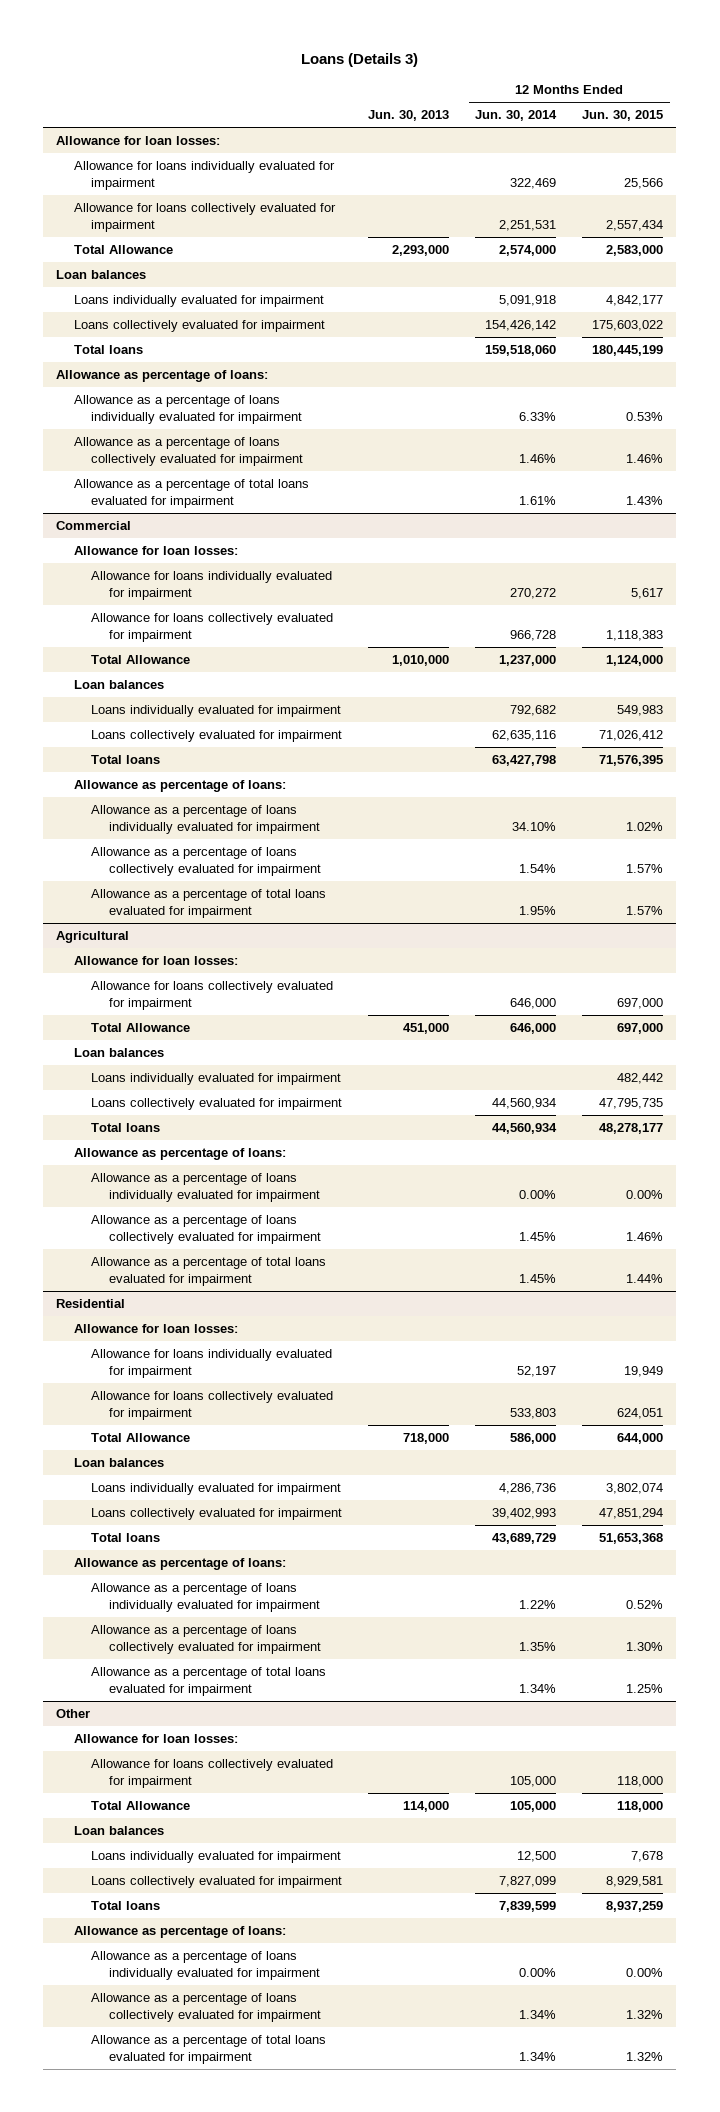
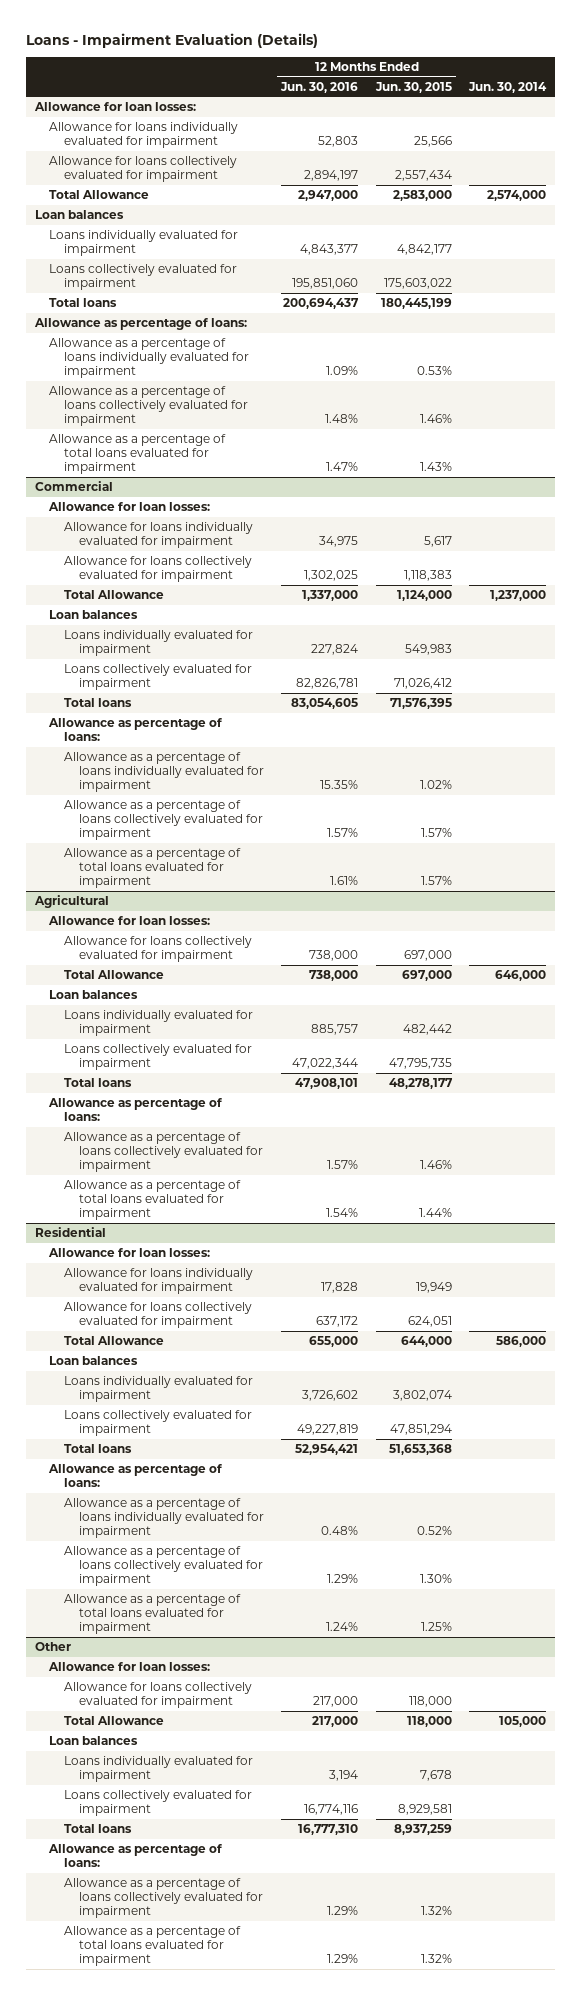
- Loans (Details 3)
+ Loans - Impairment Evaluation (Details)
- | Jun. 30, 2013 | 12 Months Ended Jun. 30, 2014 | 12 Months Ended Jun. 30, 2015
+ | 12 Months Ended Jun. 30, 2016 | 12 Months Ended Jun. 30, 2015 | Jun. 30, 2014
@ Agricultural
- Allowance as a percentage of loans individually evaluated for impairment | | 0.00% | 0.00%
@ Other
- Allowance as a percentage of loans individually evaluated for impairment | | 0.00% | 0.00%

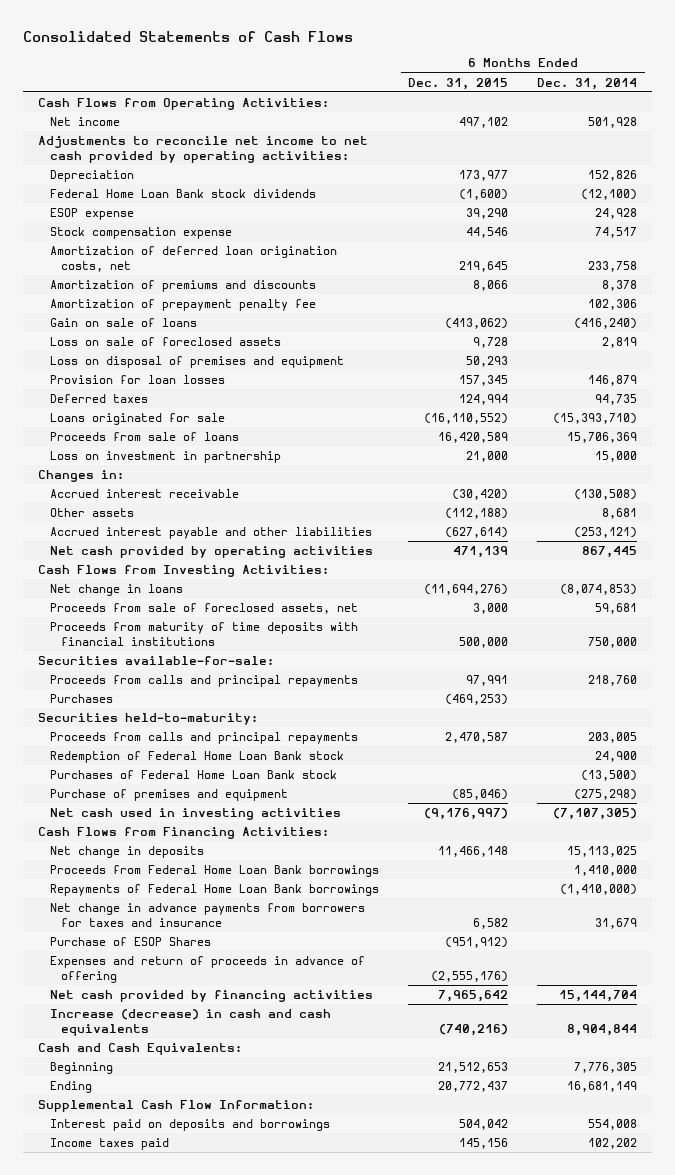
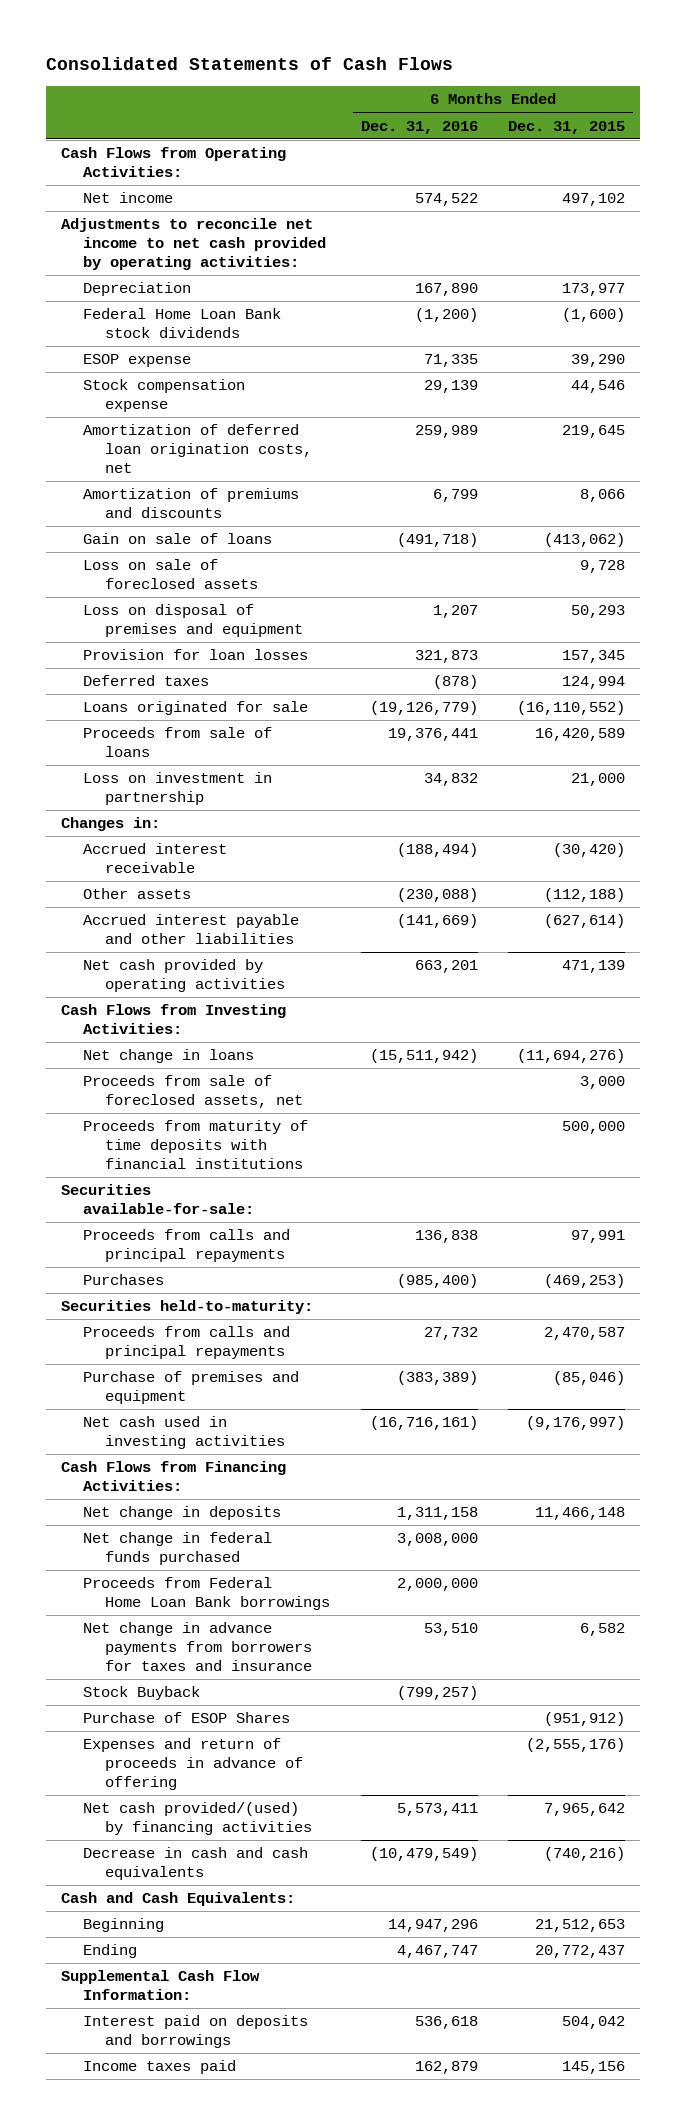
- | 6 Months Ended Dec. 31, 2015 | 6 Months Ended Dec. 31, 2014
+ | 6 Months Ended Dec. 31, 2016 | 6 Months Ended Dec. 31, 2015
- Amortization of prepayment penalty fee | | 102,306
- Redemption of Federal Home Loan Bank stock | | 24,900
- Purchases of Federal Home Loan Bank stock | | (13,500)
+ Net change in federal funds purchased | 3,008,000 |
- Repayments of Federal Home Loan Bank borrowings | | (1,410,000)
+ Stock Buyback | (799,257) |
- Net cash provided by financing activities | 7,965,642 | 15,144,704
- Increase (decrease) in cash and cash equivalents | (740,216) | 8,904,844
+ Net cash provided/(used) by financing activities | 5,573,411 | 7,965,642
+ Decrease in cash and cash equivalents | (10,479,549) | (740,216)

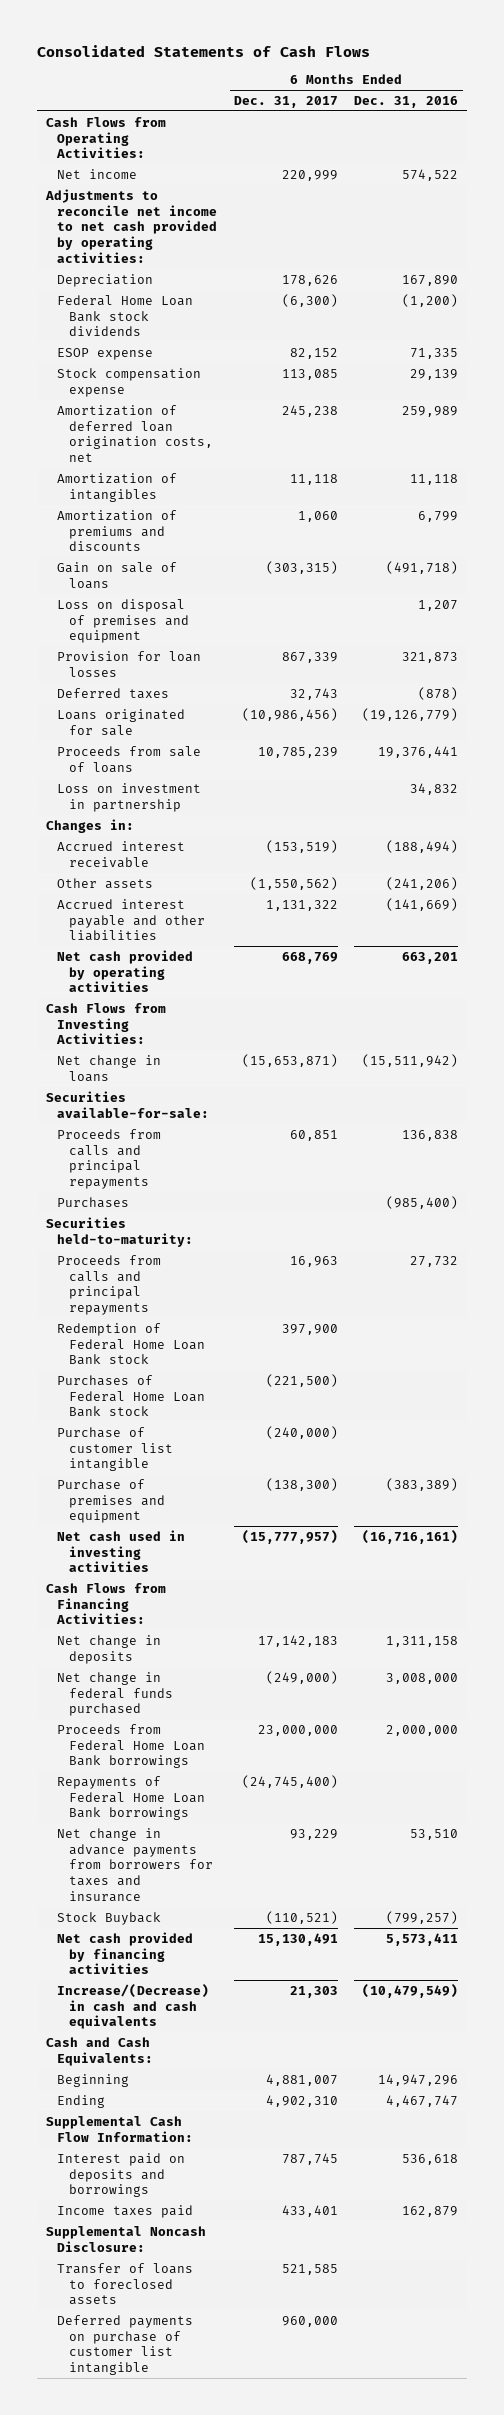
- | 6 Months Ended Dec. 31, 2016 | 6 Months Ended Dec. 31, 2015
+ | 6 Months Ended Dec. 31, 2017 | 6 Months Ended Dec. 31, 2016
+ Amortization of intangibles | 11,118 | 11,118
- Loss on sale of foreclosed assets | | 9,728
- Other assets | (230,088) | (112,188)
+ Other assets | (1,550,562) | (241,206)
- Proceeds from sale of foreclosed assets, net | | 3,000
- Proceeds from maturity of time deposits with financial institutions | | 500,000
+ Redemption of Federal Home Loan Bank stock | 397,900 |
+ Purchases of Federal Home Loan Bank stock | (221,500) |
+ Purchase of customer list intangible | (240,000) |
+ Repayments of Federal Home Loan Bank borrowings | (24,745,400) |
- Purchase of ESOP Shares | | (951,912)
- Expenses and return of proceeds in advance of offering | | (2,555,176)
- Net cash provided/(used) by financing activities | 5,573,411 | 7,965,642
- Decrease in cash and cash equivalents | (10,479,549) | (740,216)
+ Net cash provided by financing activities | 15,130,491 | 5,573,411
+ Increase/(Decrease) in cash and cash equivalents | 21,303 | (10,479,549)
+ Supplemental Noncash Disclosure:
+ Transfer of loans to foreclosed assets | 521,585 |
+ Deferred payments on purchase of customer list intangible | 960,000 |

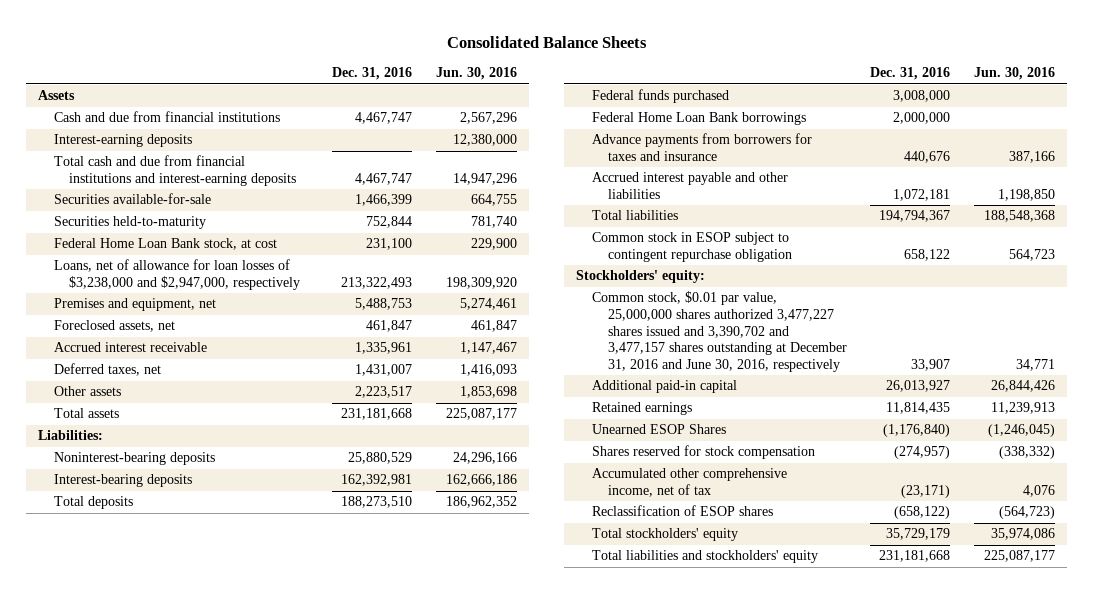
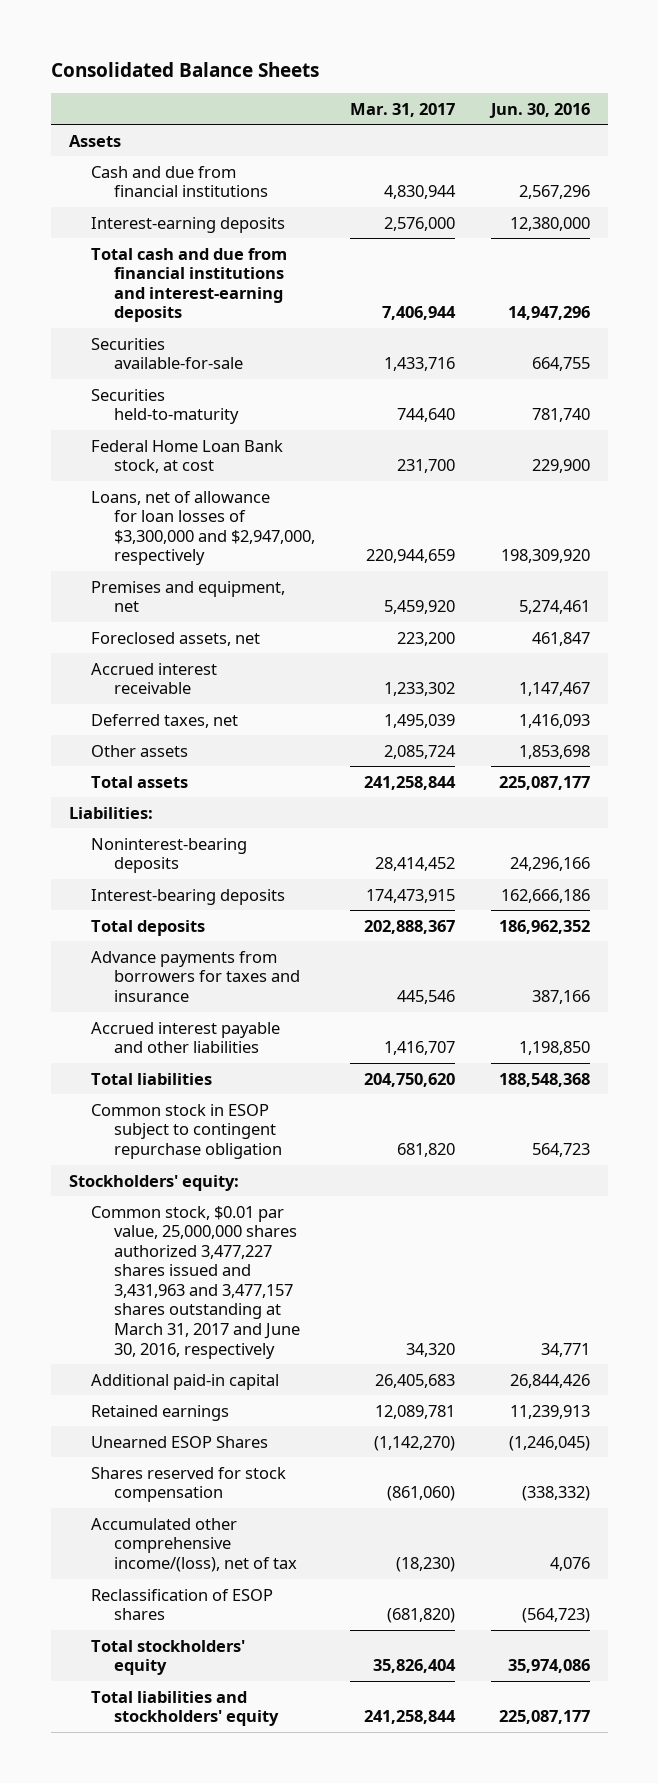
- | Dec. 31, 2016 | Jun. 30, 2016
+ | Mar. 31, 2017 | Jun. 30, 2016
- Loans, net of allowance for loan losses of $3,238,000 and $2,947,000, respectively | 213,322,493 | 198,309,920
+ Loans, net of allowance for loan losses of $3,300,000 and $2,947,000, respectively | 220,944,659 | 198,309,920
- Federal funds purchased | 3,008,000 |
- Federal Home Loan Bank borrowings | 2,000,000 |
- Common stock, $0.01 par value, 25,000,000 shares authorized 3,477,227 shares issued and 3,390,702 and 3,477,157 shares outstanding at December 31, 2016 and June 30, 2016, respectively | 33,907 | 34,771
+ Common stock, $0.01 par value, 25,000,000 shares authorized 3,477,227 shares issued and 3,431,963 and 3,477,157 shares outstanding at March 31, 2017 and June 30, 2016, respectively | 34,320 | 34,771
- Accumulated other comprehensive income, net of tax | (23,171) | 4,076
+ Accumulated other comprehensive income/(loss), net of tax | (18,230) | 4,076

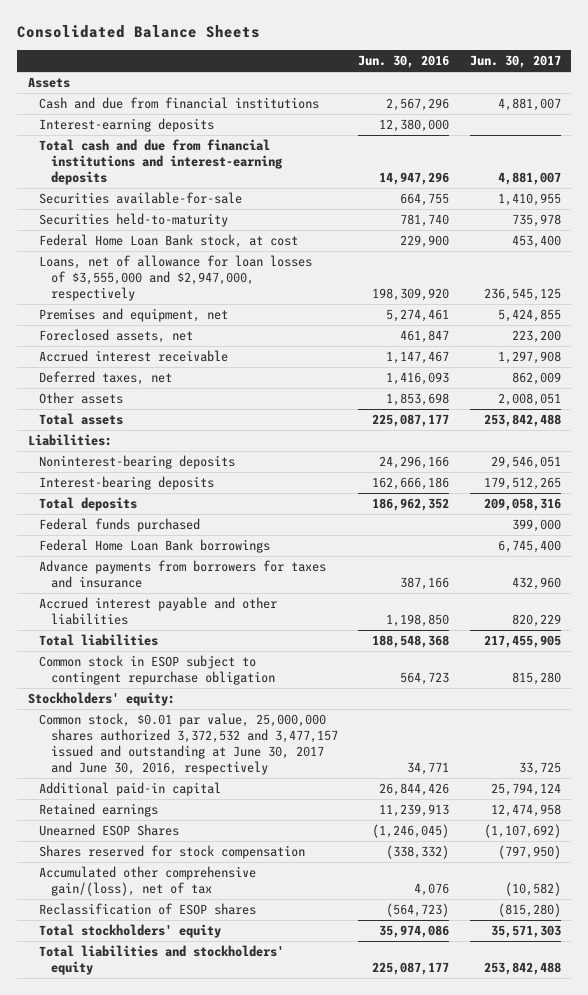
- | Mar. 31, 2017 | Jun. 30, 2016
+ | Jun. 30, 2016 | Jun. 30, 2017
- Loans, net of allowance for loan losses of $3,300,000 and $2,947,000, respectively | 220,944,659 | 198,309,920
+ Loans, net of allowance for loan losses of $3,555,000 and $2,947,000, respectively | 198,309,920 | 236,545,125
+ Federal funds purchased | | 399,000
+ Federal Home Loan Bank borrowings | | 6,745,400
- Common stock, $0.01 par value, 25,000,000 shares authorized 3,477,227 shares issued and 3,431,963 and 3,477,157 shares outstanding at March 31, 2017 and June 30, 2016, respectively | 34,320 | 34,771
+ Common stock, $0.01 par value, 25,000,000 shares authorized 3,372,532 and 3,477,157 issued and outstanding at June 30, 2017 and June 30, 2016, respectively | 34,771 | 33,725
- Accumulated other comprehensive income/(loss), net of tax | (18,230) | 4,076
+ Accumulated other comprehensive gain/(loss), net of tax | 4,076 | (10,582)

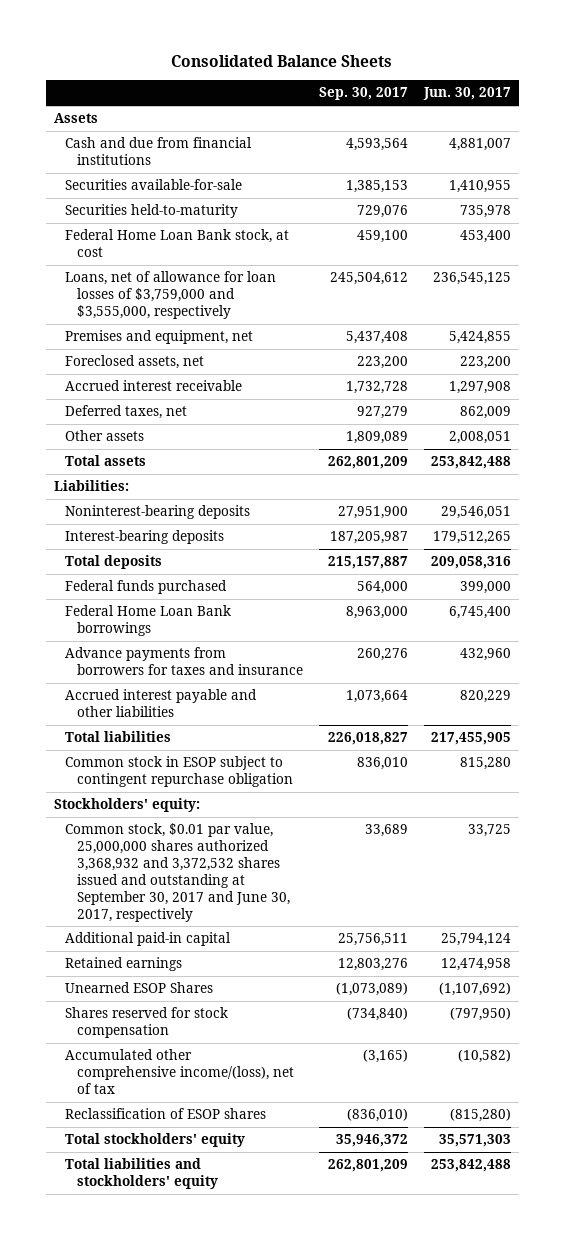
- | Jun. 30, 2016 | Jun. 30, 2017
+ | Sep. 30, 2017 | Jun. 30, 2017
- Interest-earning deposits | 12,380,000 |
- Total cash and due from financial institutions and interest-earning deposits | 14,947,296 | 4,881,007
- Loans, net of allowance for loan losses of $3,555,000 and $2,947,000, respectively | 198,309,920 | 236,545,125
+ Loans, net of allowance for loan losses of $3,759,000 and $3,555,000, respectively | 245,504,612 | 236,545,125
- Common stock, $0.01 par value, 25,000,000 shares authorized 3,372,532 and 3,477,157 issued and outstanding at June 30, 2017 and June 30, 2016, respectively | 34,771 | 33,725
+ Common stock, $0.01 par value, 25,000,000 shares authorized 3,368,932 and 3,372,532 shares issued and outstanding at September 30, 2017 and June 30, 2017, respectively | 33,689 | 33,725
- Accumulated other comprehensive gain/(loss), net of tax | 4,076 | (10,582)
+ Accumulated other comprehensive income/(loss), net of tax | (3,165) | (10,582)

